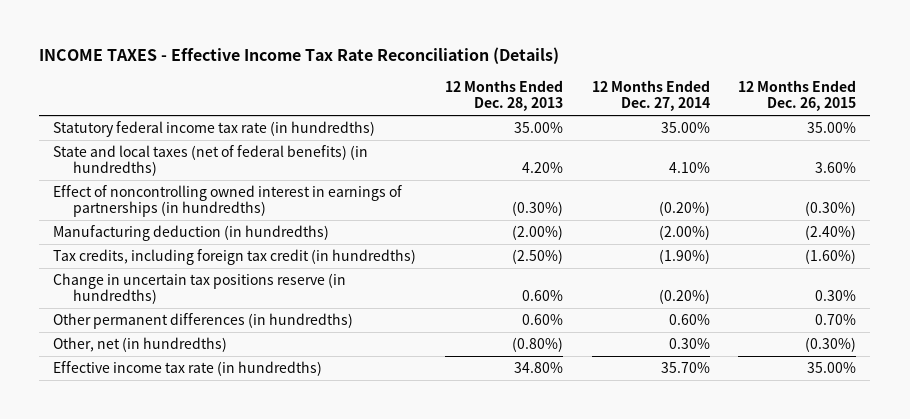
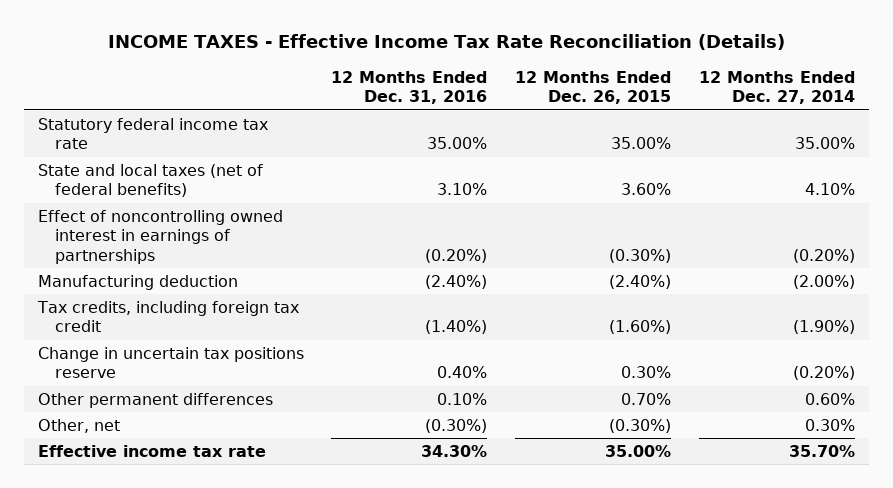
- | 12 Months Ended Dec. 28, 2013 | 12 Months Ended Dec. 27, 2014 | 12 Months Ended Dec. 26, 2015
+ | 12 Months Ended Dec. 31, 2016 | 12 Months Ended Dec. 26, 2015 | 12 Months Ended Dec. 27, 2014
- Statutory federal income tax rate (in hundredths) | 35.00% | 35.00% | 35.00%
- State and local taxes (net of federal benefits) (in hundredths) | 4.20% | 4.10% | 3.60%
- Effect of noncontrolling owned interest in earnings of partnerships (in hundredths) | (0.30%) | (0.20%) | (0.30%)
- Manufacturing deduction (in hundredths) | (2.00%) | (2.00%) | (2.40%)
- Tax credits, including foreign tax credit (in hundredths) | (2.50%) | (1.90%) | (1.60%)
- Change in uncertain tax positions reserve (in hundredths) | 0.60% | (0.20%) | 0.30%
- Other permanent differences (in hundredths) | 0.60% | 0.60% | 0.70%
- Other, net (in hundredths) | (0.80%) | 0.30% | (0.30%)
- Effective income tax rate (in hundredths) | 34.80% | 35.70% | 35.00%
+ Statutory federal income tax rate | 35.00% | 35.00% | 35.00%
+ State and local taxes (net of federal benefits) | 3.10% | 3.60% | 4.10%
+ Effect of noncontrolling owned interest in earnings of partnerships | (0.20%) | (0.30%) | (0.20%)
+ Manufacturing deduction | (2.40%) | (2.40%) | (2.00%)
+ Tax credits, including foreign tax credit | (1.40%) | (1.60%) | (1.90%)
+ Change in uncertain tax positions reserve | 0.40% | 0.30% | (0.20%)
+ Other permanent differences | 0.10% | 0.70% | 0.60%
+ Other, net | (0.30%) | (0.30%) | 0.30%
+ Effective income tax rate | 34.30% | 35.00% | 35.70%

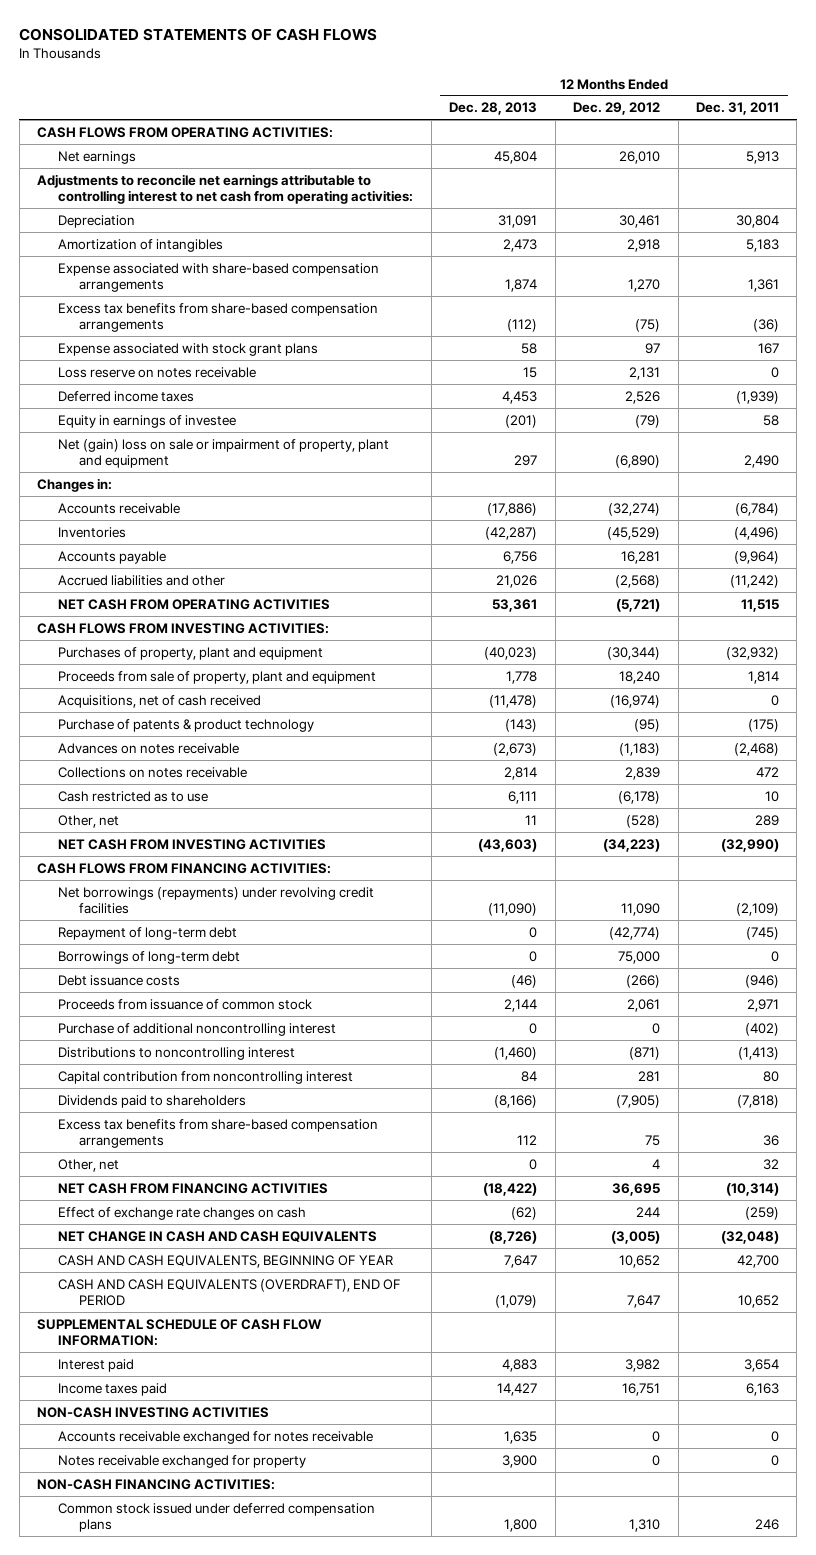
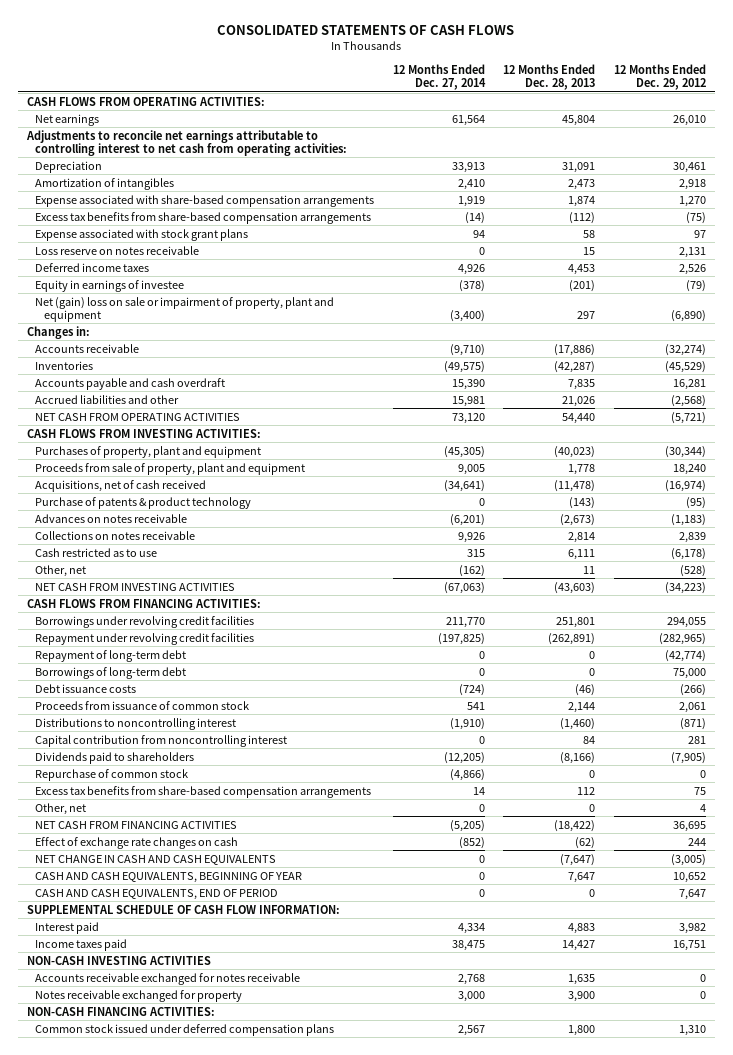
- | 12 Months Ended Dec. 28, 2013 | 12 Months Ended Dec. 29, 2012 | 12 Months Ended Dec. 31, 2011
+ | 12 Months Ended Dec. 27, 2014 | 12 Months Ended Dec. 28, 2013 | 12 Months Ended Dec. 29, 2012
- Accounts payable | 6,756 | 16,281 | (9,964)
+ Accounts payable and cash overdraft | 15,390 | 7,835 | 16,281
- NET CASH FROM OPERATING ACTIVITIES | 53,361 | (5,721) | 11,515
+ NET CASH FROM OPERATING ACTIVITIES | 73,120 | 54,440 | (5,721)
- Net borrowings (repayments) under revolving credit facilities | (11,090) | 11,090 | (2,109)
+ Borrowings under revolving credit facilities | 211,770 | 251,801 | 294,055
+ Repayment under revolving credit facilities | (197,825) | (262,891) | (282,965)
- Purchase of additional noncontrolling interest | 0 | 0 | (402)
+ Repurchase of common stock | (4,866) | 0 | 0
- NET CHANGE IN CASH AND CASH EQUIVALENTS | (8,726) | (3,005) | (32,048)
+ NET CHANGE IN CASH AND CASH EQUIVALENTS | 0 | (7,647) | (3,005)
- CASH AND CASH EQUIVALENTS (OVERDRAFT), END OF PERIOD | (1,079) | 7,647 | 10,652
+ CASH AND CASH EQUIVALENTS, END OF PERIOD | 0 | 0 | 7,647

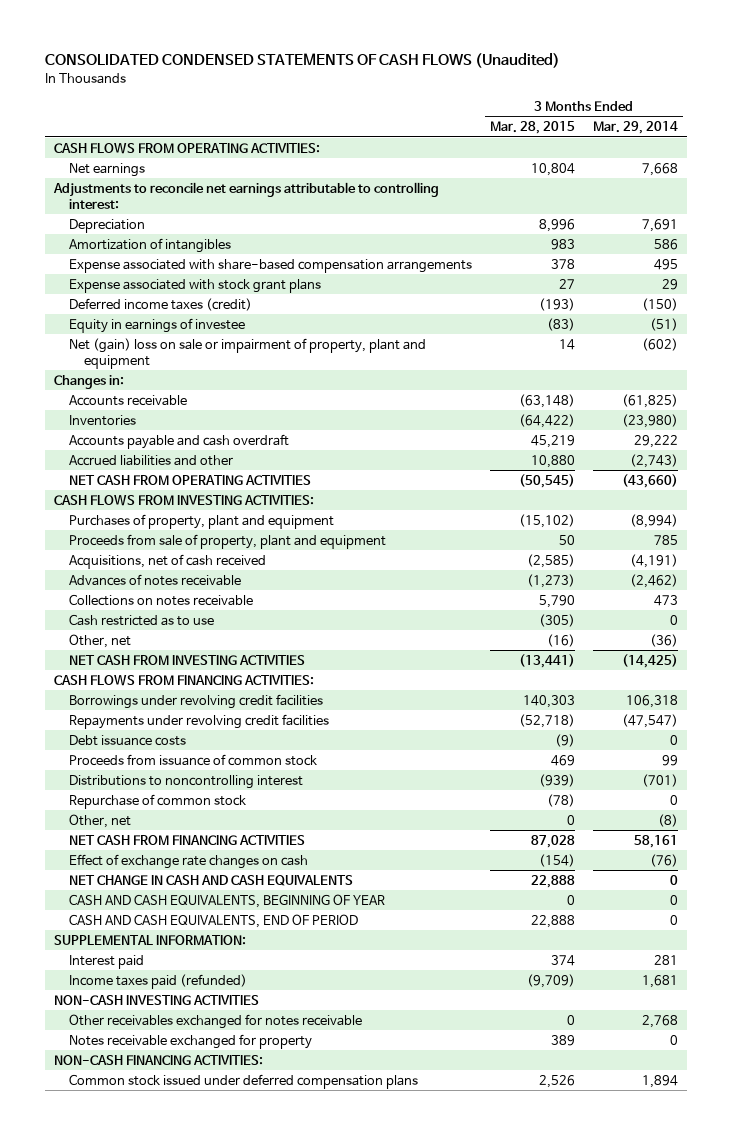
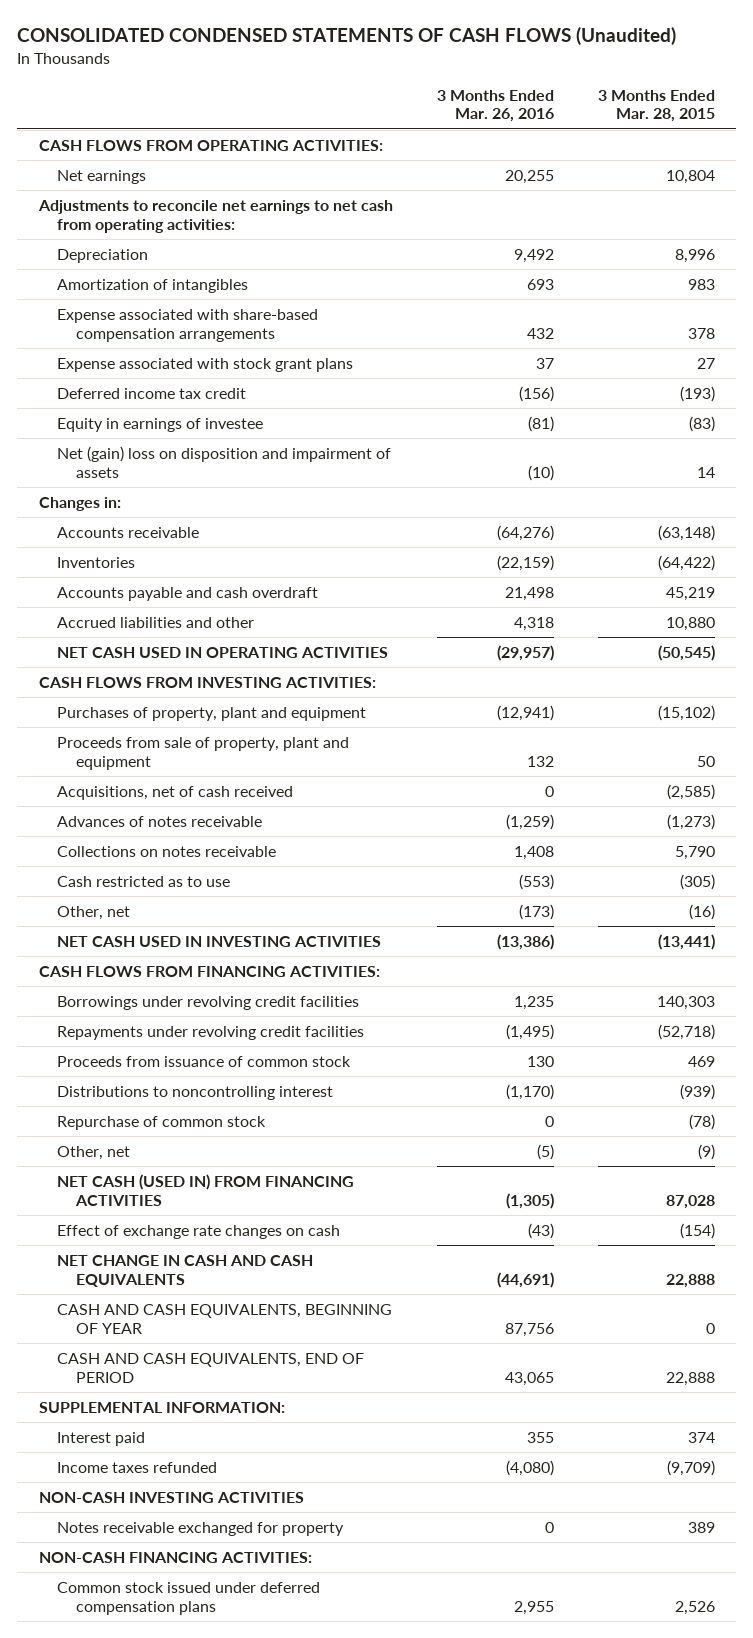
- | 3 Months Ended Mar. 28, 2015 | 3 Months Ended Mar. 29, 2014
+ | 3 Months Ended Mar. 26, 2016 | 3 Months Ended Mar. 28, 2015
- Adjustments to reconcile net earnings attributable to controlling interest:
+ Adjustments to reconcile net earnings to net cash from operating activities:
- Deferred income taxes (credit) | (193) | (150)
+ Deferred income tax credit | (156) | (193)
- Net (gain) loss on sale or impairment of property, plant and equipment | 14 | (602)
+ Net (gain) loss on disposition and impairment of assets | (10) | 14
- NET CASH FROM OPERATING ACTIVITIES | (50,545) | (43,660)
+ NET CASH USED IN OPERATING ACTIVITIES | (29,957) | (50,545)
- NET CASH FROM INVESTING ACTIVITIES | (13,441) | (14,425)
+ NET CASH USED IN INVESTING ACTIVITIES | (13,386) | (13,441)
- Debt issuance costs | (9) | 0
- Other, net | 0 | (8)
- NET CASH FROM FINANCING ACTIVITIES | 87,028 | 58,161
+ Other, net | (5) | (9)
+ NET CASH (USED IN) FROM FINANCING ACTIVITIES | (1,305) | 87,028
- Income taxes paid (refunded) | (9,709) | 1,681
+ Income taxes refunded | (4,080) | (9,709)
- Other receivables exchanged for notes receivable | 0 | 2,768

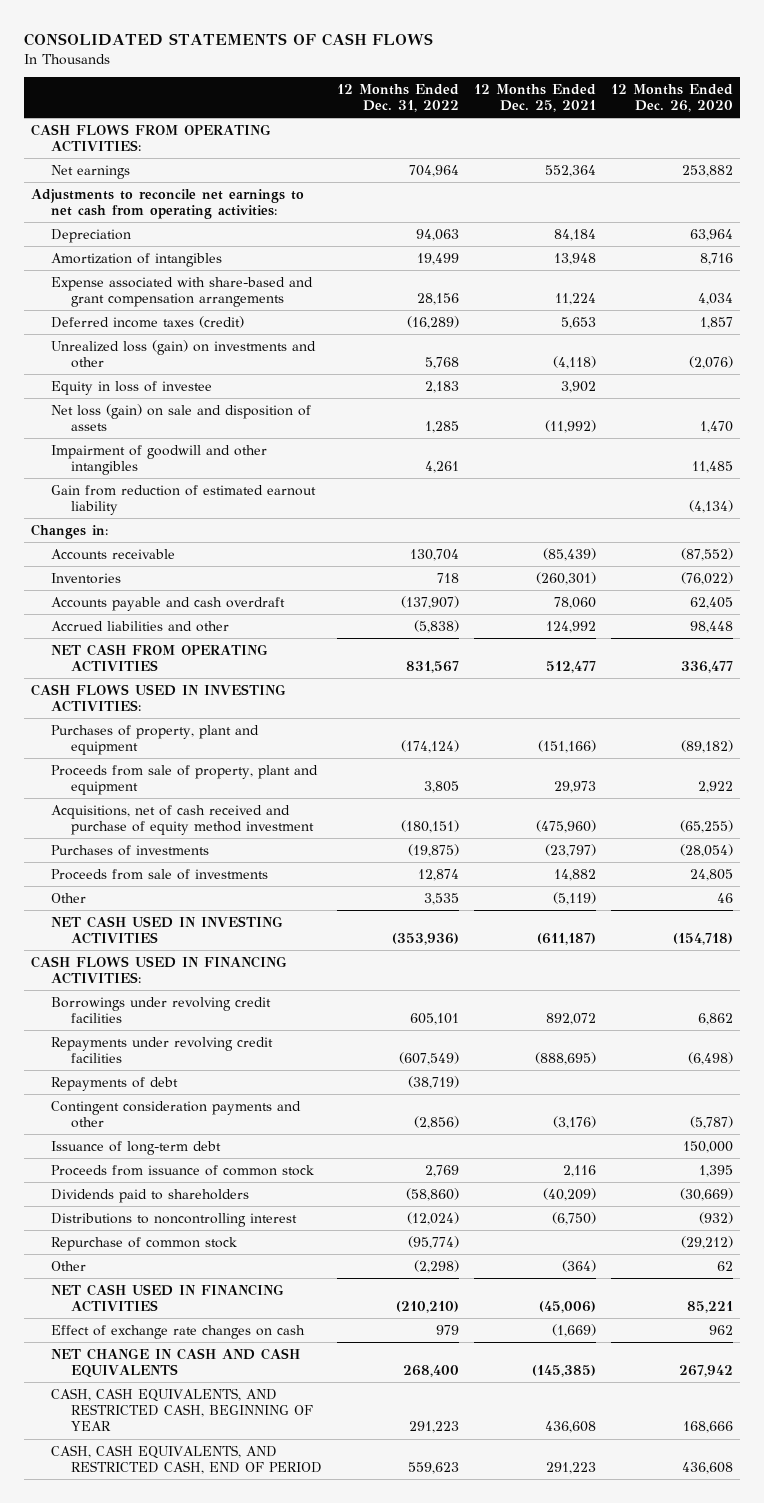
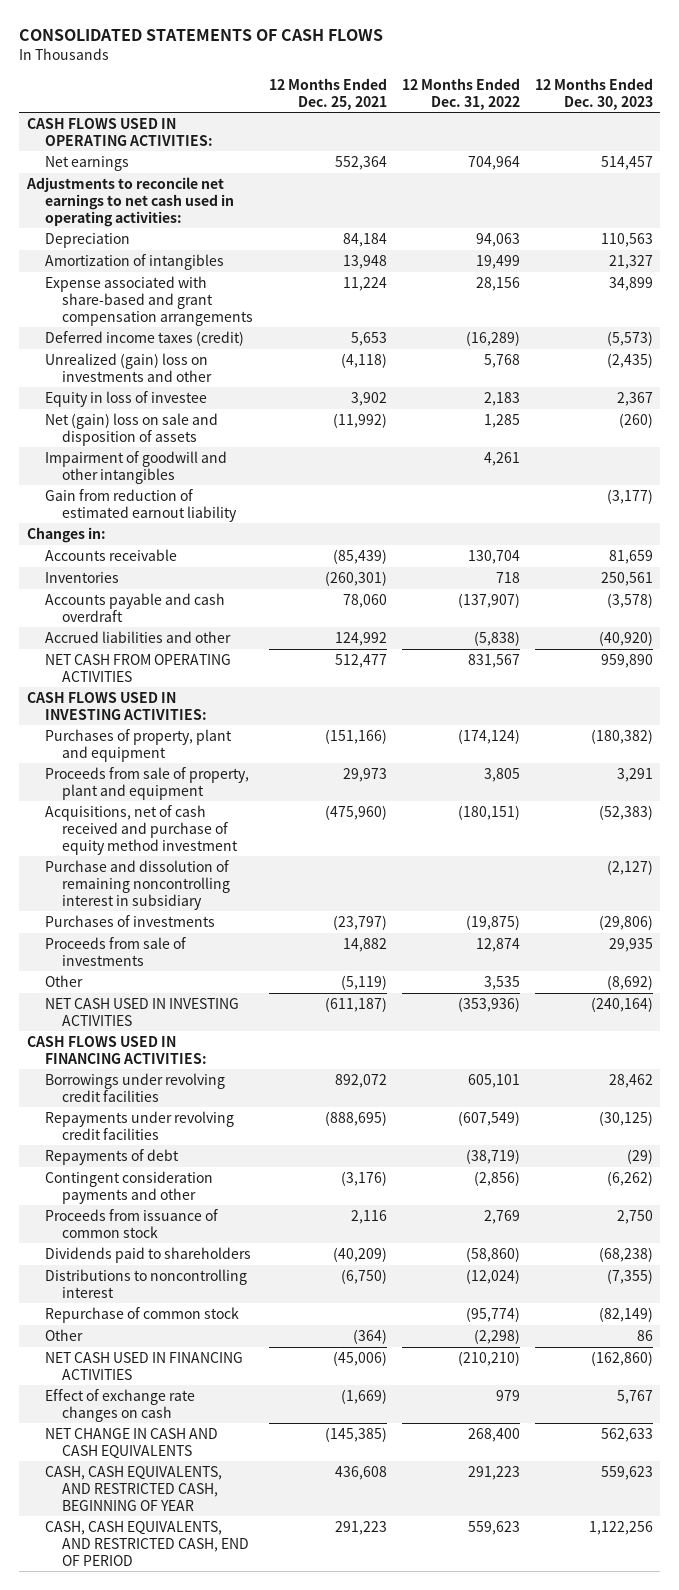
- | 12 Months Ended Dec. 31, 2022 | 12 Months Ended Dec. 25, 2021 | 12 Months Ended Dec. 26, 2020
+ | 12 Months Ended Dec. 25, 2021 | 12 Months Ended Dec. 31, 2022 | 12 Months Ended Dec. 30, 2023
- CASH FLOWS FROM OPERATING ACTIVITIES:
+ CASH FLOWS USED IN OPERATING ACTIVITIES:
- Adjustments to reconcile net earnings to net cash from operating activities:
+ Adjustments to reconcile net earnings to net cash used in operating activities:
- Unrealized loss (gain) on investments and other | 5,768 | (4,118) | (2,076)
+ Unrealized (gain) loss on investments and other | (4,118) | 5,768 | (2,435)
- Net loss (gain) on sale and disposition of assets | 1,285 | (11,992) | 1,470
+ Net (gain) loss on sale and disposition of assets | (11,992) | 1,285 | (260)
+ Purchase and dissolution of remaining noncontrolling interest in subsidiary | | | (2,127)
- Issuance of long-term debt | | | 150,000

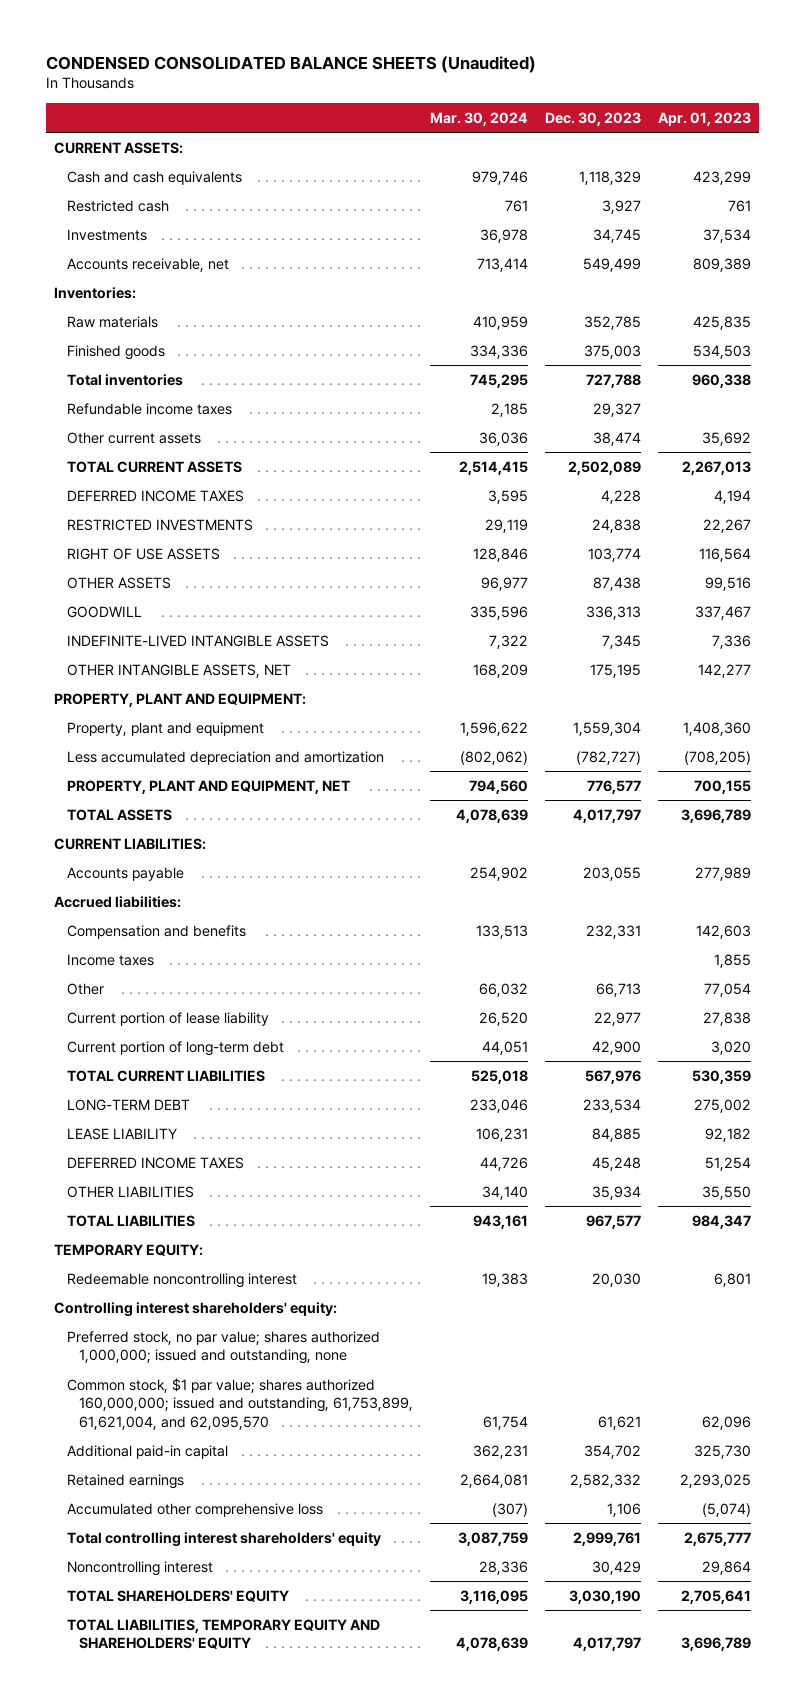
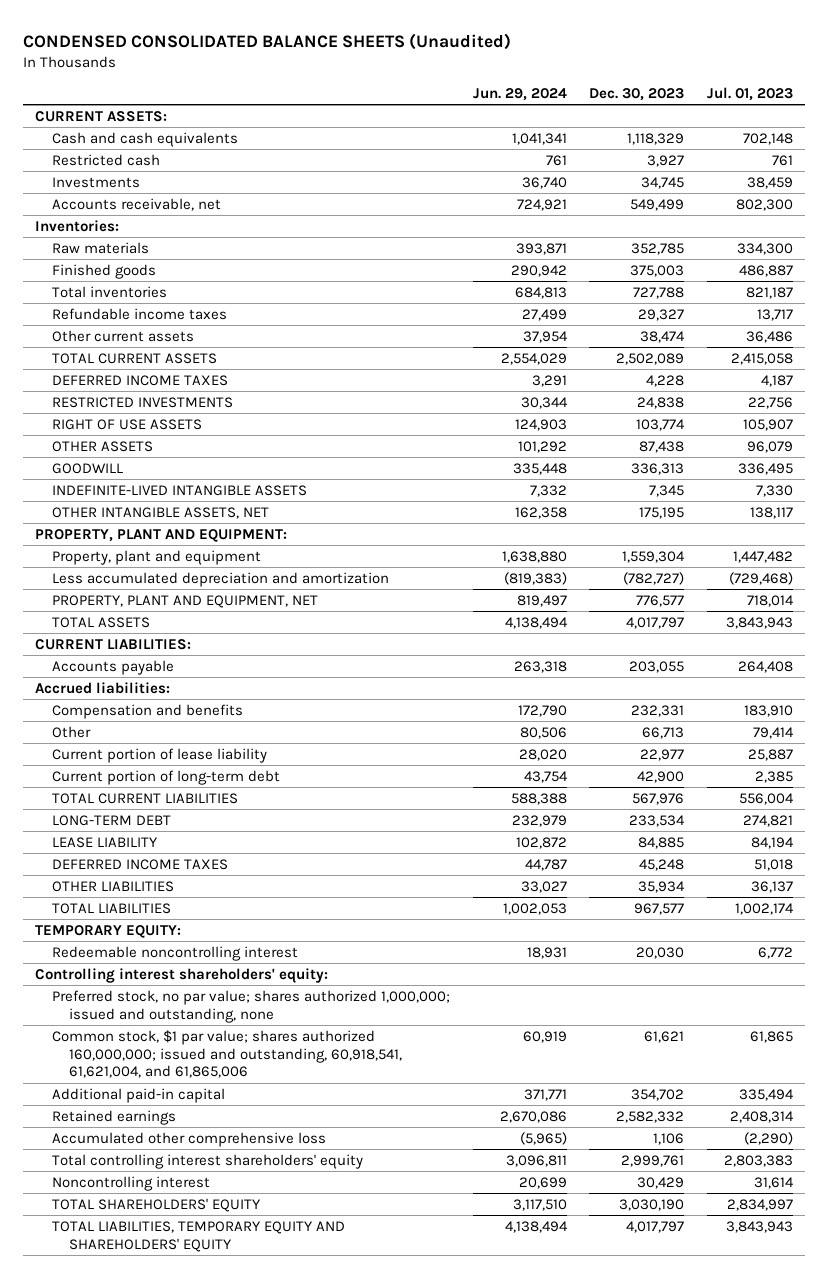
- | Mar. 30, 2024 | Dec. 30, 2023 | Apr. 01, 2023
+ | Jun. 29, 2024 | Dec. 30, 2023 | Jul. 01, 2023
- Income taxes | | | 1,855
- Common stock, $1 par value; shares authorized 160,000,000; issued and outstanding, 61,753,899, 61,621,004, and 62,095,570 | 61,754 | 61,621 | 62,096
+ Common stock, $1 par value; shares authorized 160,000,000; issued and outstanding, 60,918,541, 61,621,004, and 61,865,006 | 60,919 | 61,621 | 61,865

